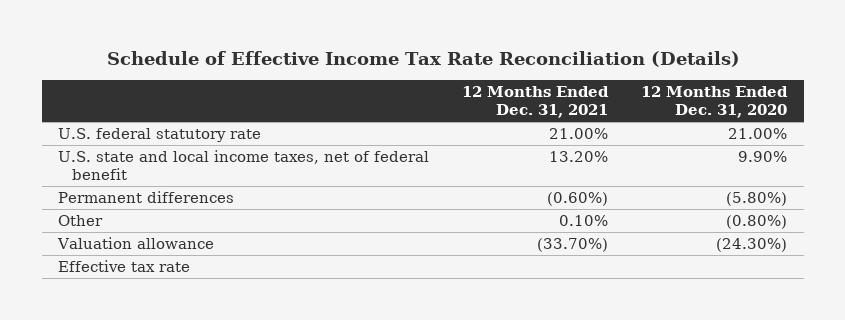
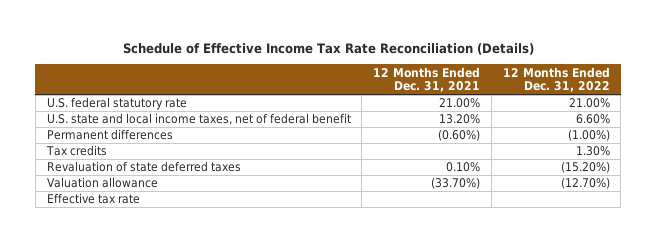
- | 12 Months Ended Dec. 31, 2021 | 12 Months Ended Dec. 31, 2020
+ | 12 Months Ended Dec. 31, 2021 | 12 Months Ended Dec. 31, 2022
- Other | 0.10% | (0.80%)
+ Tax credits | | 1.30%
+ Revaluation of state deferred taxes | 0.10% | (15.20%)

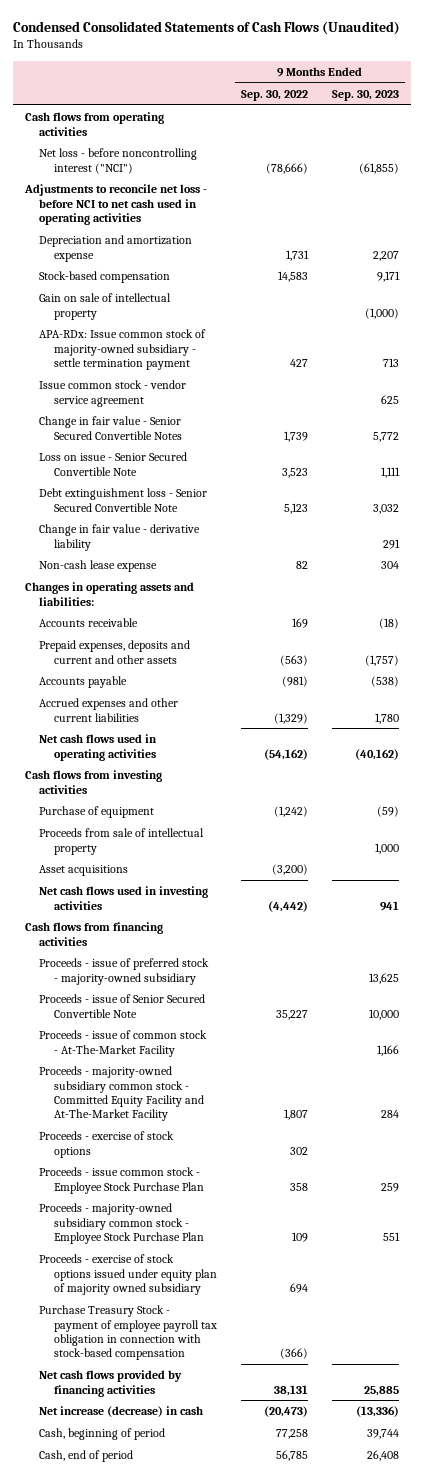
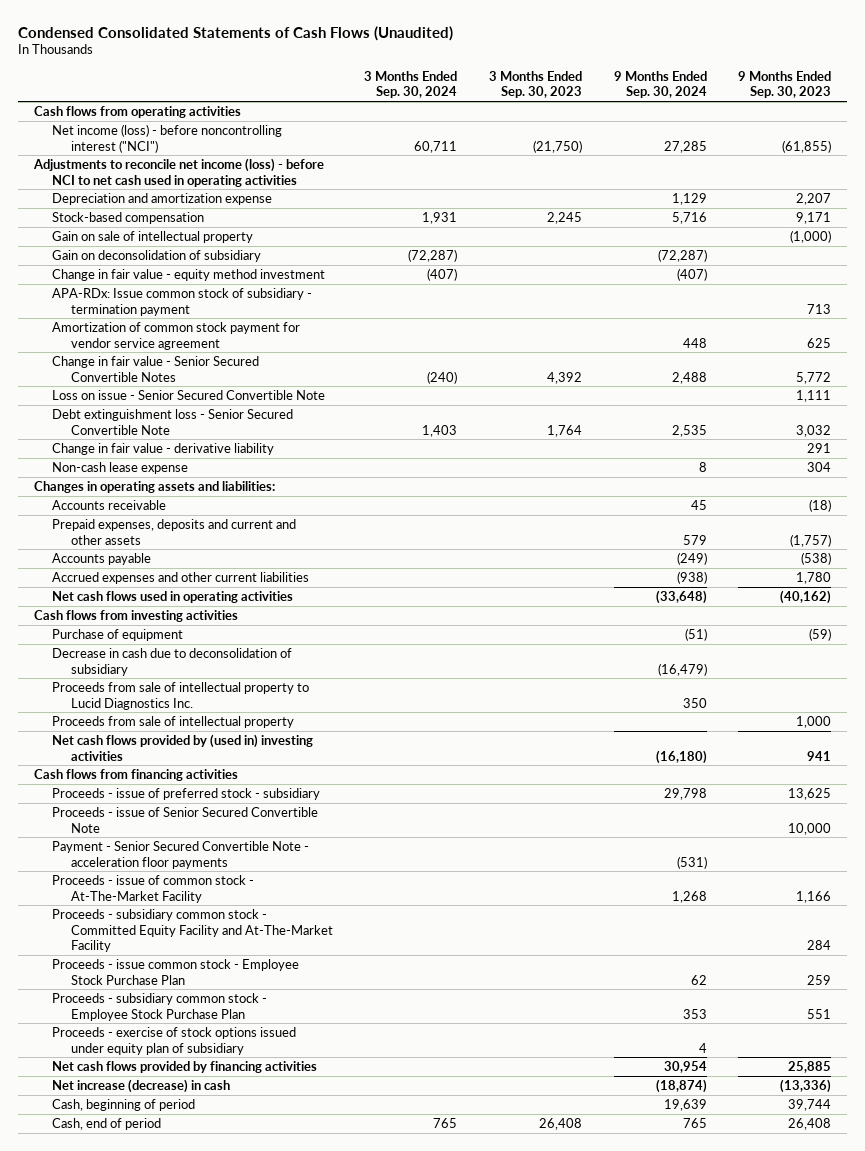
- | 9 Months Ended Sep. 30, 2022 | 9 Months Ended Sep. 30, 2023
+ | 3 Months Ended Sep. 30, 2024 | 3 Months Ended Sep. 30, 2023 | 9 Months Ended Sep. 30, 2024 | 9 Months Ended Sep. 30, 2023
- Net loss - before noncontrolling interest ("NCI") | (78,666) | (61,855)
- Adjustments to reconcile net loss - before NCI to net cash used in operating activities
+ Net income (loss) - before noncontrolling interest ("NCI") | 60,711 | (21,750) | 27,285 | (61,855)
+ Adjustments to reconcile net income (loss) - before NCI to net cash used in operating activities
- APA-RDx: Issue common stock of majority-owned subsidiary - settle termination payment | 427 | 713
- Issue common stock - vendor service agreement | | 625
+ Gain on deconsolidation of subsidiary | (72,287) | | (72,287) |
+ Change in fair value - equity method investment | (407) | | (407) |
+ APA-RDx: Issue common stock of subsidiary - termination payment | | | | 713
+ Amortization of common stock payment for vendor service agreement | | | 448 | 625
+ Decrease in cash due to deconsolidation of subsidiary | | | (16,479) |
+ Proceeds from sale of intellectual property to Lucid Diagnostics Inc. | | | 350 |
- Asset acquisitions | (3,200) |
- Net cash flows used in investing activities | (4,442) | 941
+ Net cash flows provided by (used in) investing activities | | | (16,180) | 941
- Proceeds - issue of preferred stock - majority-owned subsidiary | | 13,625
+ Proceeds - issue of preferred stock - subsidiary | | | 29,798 | 13,625
+ Payment - Senior Secured Convertible Note - acceleration floor payments | | | (531) |
- Proceeds - majority-owned subsidiary common stock - Committed Equity Facility and At-The-Market Facility | 1,807 | 284
- Proceeds - exercise of stock options | 302 |
+ Proceeds - subsidiary common stock - Committed Equity Facility and At-The-Market Facility | | | | 284
- Proceeds - majority-owned subsidiary common stock - Employee Stock Purchase Plan | 109 | 551
- Proceeds - exercise of stock options issued under equity plan of majority owned subsidiary | 694 |
- Purchase Treasury Stock - payment of employee payroll tax obligation in connection with stock-based compensation | (366) |
+ Proceeds - subsidiary common stock - Employee Stock Purchase Plan | | | 353 | 551
+ Proceeds - exercise of stock options issued under equity plan of subsidiary | | | 4 |

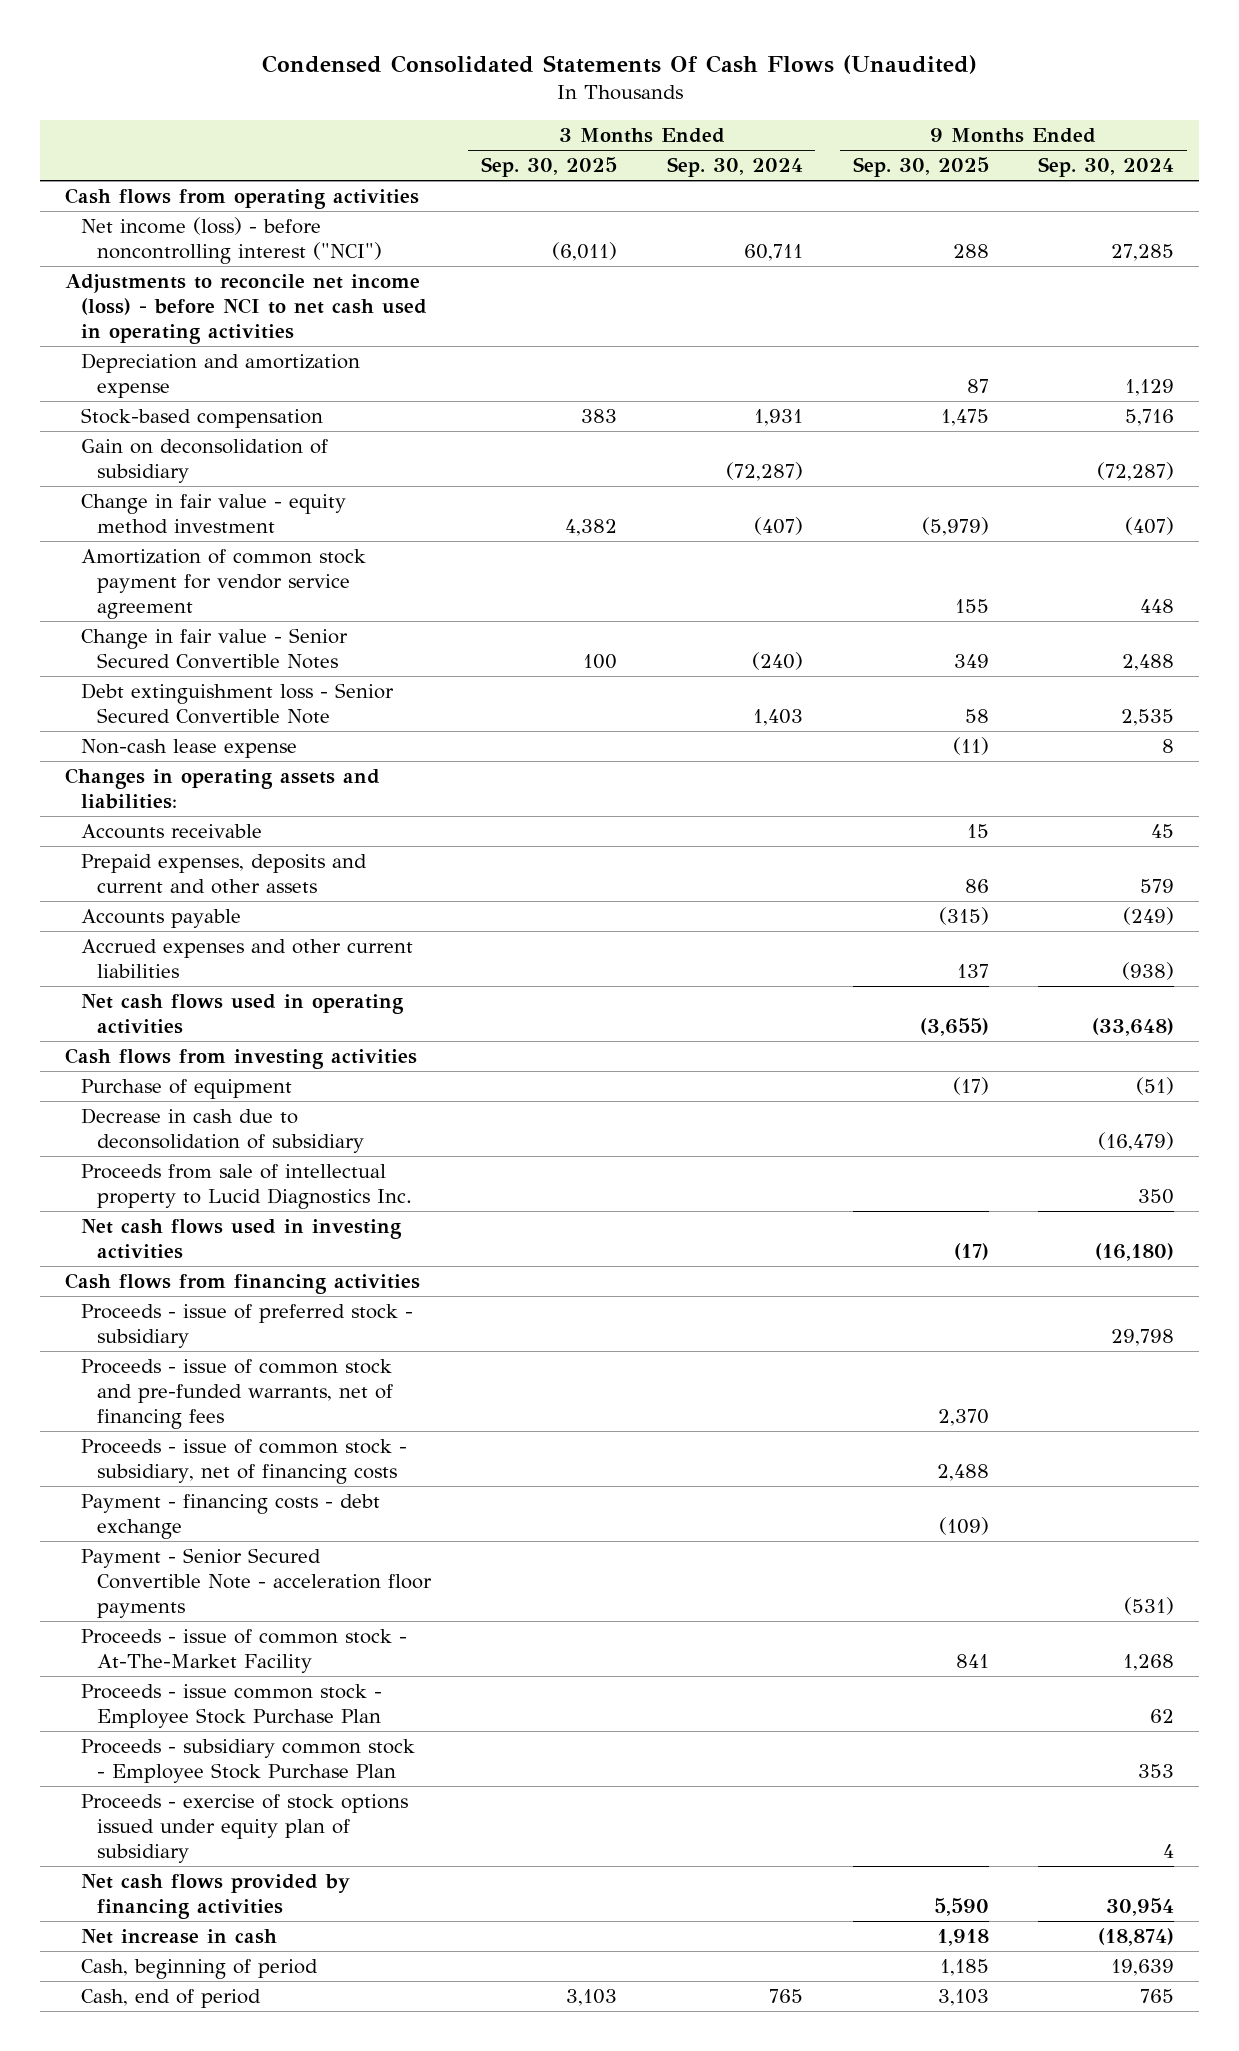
- Condensed Consolidated Statements of Cash Flows (Unaudited)
+ Condensed Consolidated Statements Of Cash Flows (Unaudited)
- | 3 Months Ended Sep. 30, 2024 | 3 Months Ended Sep. 30, 2023 | 9 Months Ended Sep. 30, 2024 | 9 Months Ended Sep. 30, 2023
+ | 3 Months Ended Sep. 30, 2025 | 3 Months Ended Sep. 30, 2024 | 9 Months Ended Sep. 30, 2025 | 9 Months Ended Sep. 30, 2024
- Gain on sale of intellectual property | | | | (1,000)
- APA-RDx: Issue common stock of subsidiary - termination payment | | | | 713
- Loss on issue - Senior Secured Convertible Note | | | | 1,111
- Change in fair value - derivative liability | | | | 291
- Proceeds from sale of intellectual property | | | | 1,000
- Net cash flows provided by (used in) investing activities | | | (16,180) | 941
+ Net cash flows used in investing activities | | | (17) | (16,180)
- Proceeds - issue of Senior Secured Convertible Note | | | | 10,000
+ Proceeds - issue of common stock and pre-funded warrants, net of financing fees | | | 2,370 |
+ Proceeds - issue of common stock - subsidiary, net of financing costs | | | 2,488 |
+ Payment - financing costs - debt exchange | | | (109) |
- Proceeds - subsidiary common stock - Committed Equity Facility and At-The-Market Facility | | | | 284
- Net increase (decrease) in cash | | | (18,874) | (13,336)
+ Net increase in cash | | | 1,918 | (18,874)

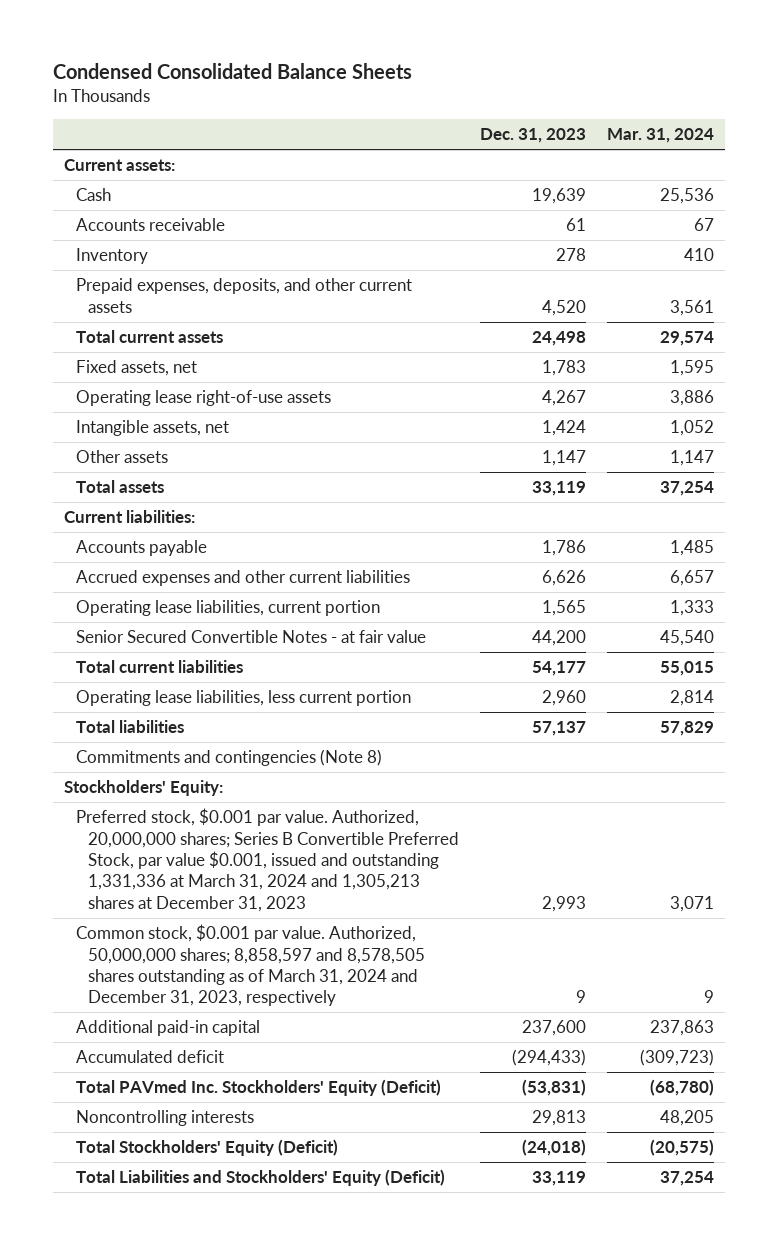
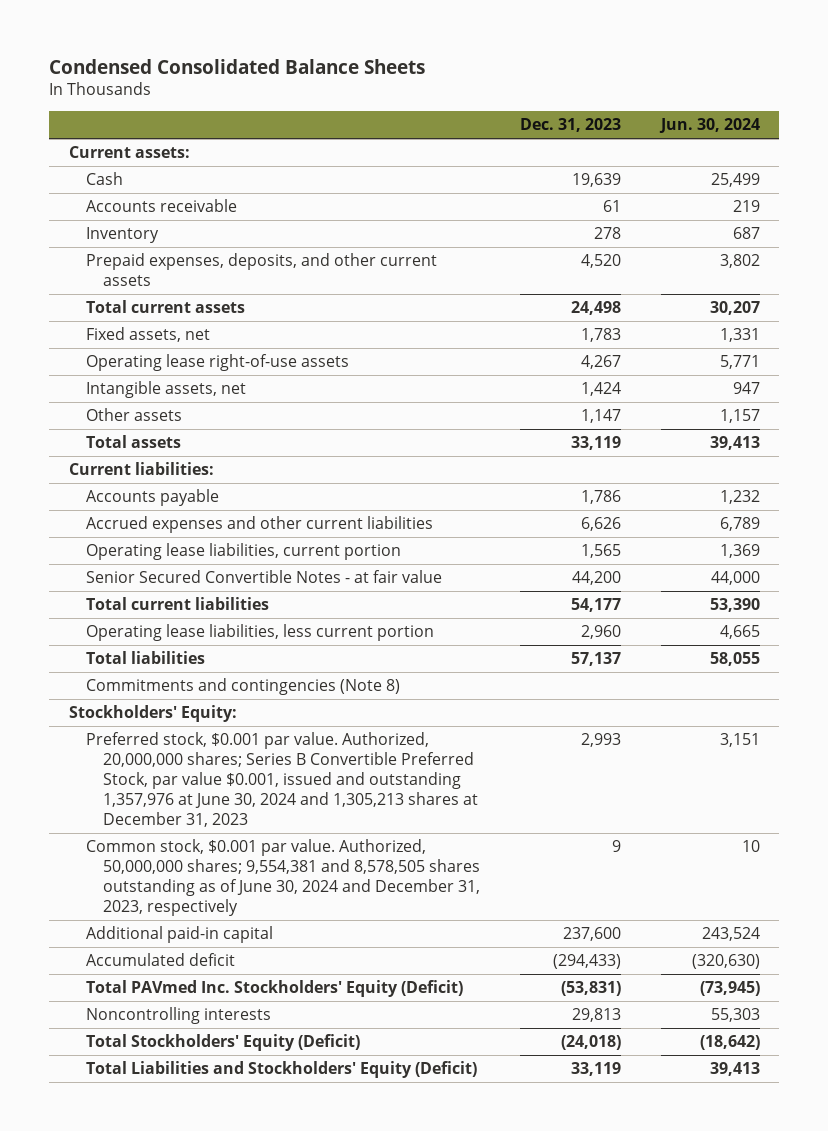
- | Dec. 31, 2023 | Mar. 31, 2024
+ | Dec. 31, 2023 | Jun. 30, 2024
- Preferred stock, $0.001 par value. Authorized, 20,000,000 shares; Series B Convertible Preferred Stock, par value $0.001, issued and outstanding 1,331,336 at March 31, 2024 and 1,305,213 shares at December 31, 2023 | 2,993 | 3,071
- Common stock, $0.001 par value. Authorized, 50,000,000 shares; 8,858,597 and 8,578,505 shares outstanding as of March 31, 2024 and December 31, 2023, respectively | 9 | 9
+ Preferred stock, $0.001 par value. Authorized, 20,000,000 shares; Series B Convertible Preferred Stock, par value $0.001, issued and outstanding 1,357,976 at June 30, 2024 and 1,305,213 shares at December 31, 2023 | 2,993 | 3,151
+ Common stock, $0.001 par value. Authorized, 50,000,000 shares; 9,554,381 and 8,578,505 shares outstanding as of June 30, 2024 and December 31, 2023, respectively | 9 | 10

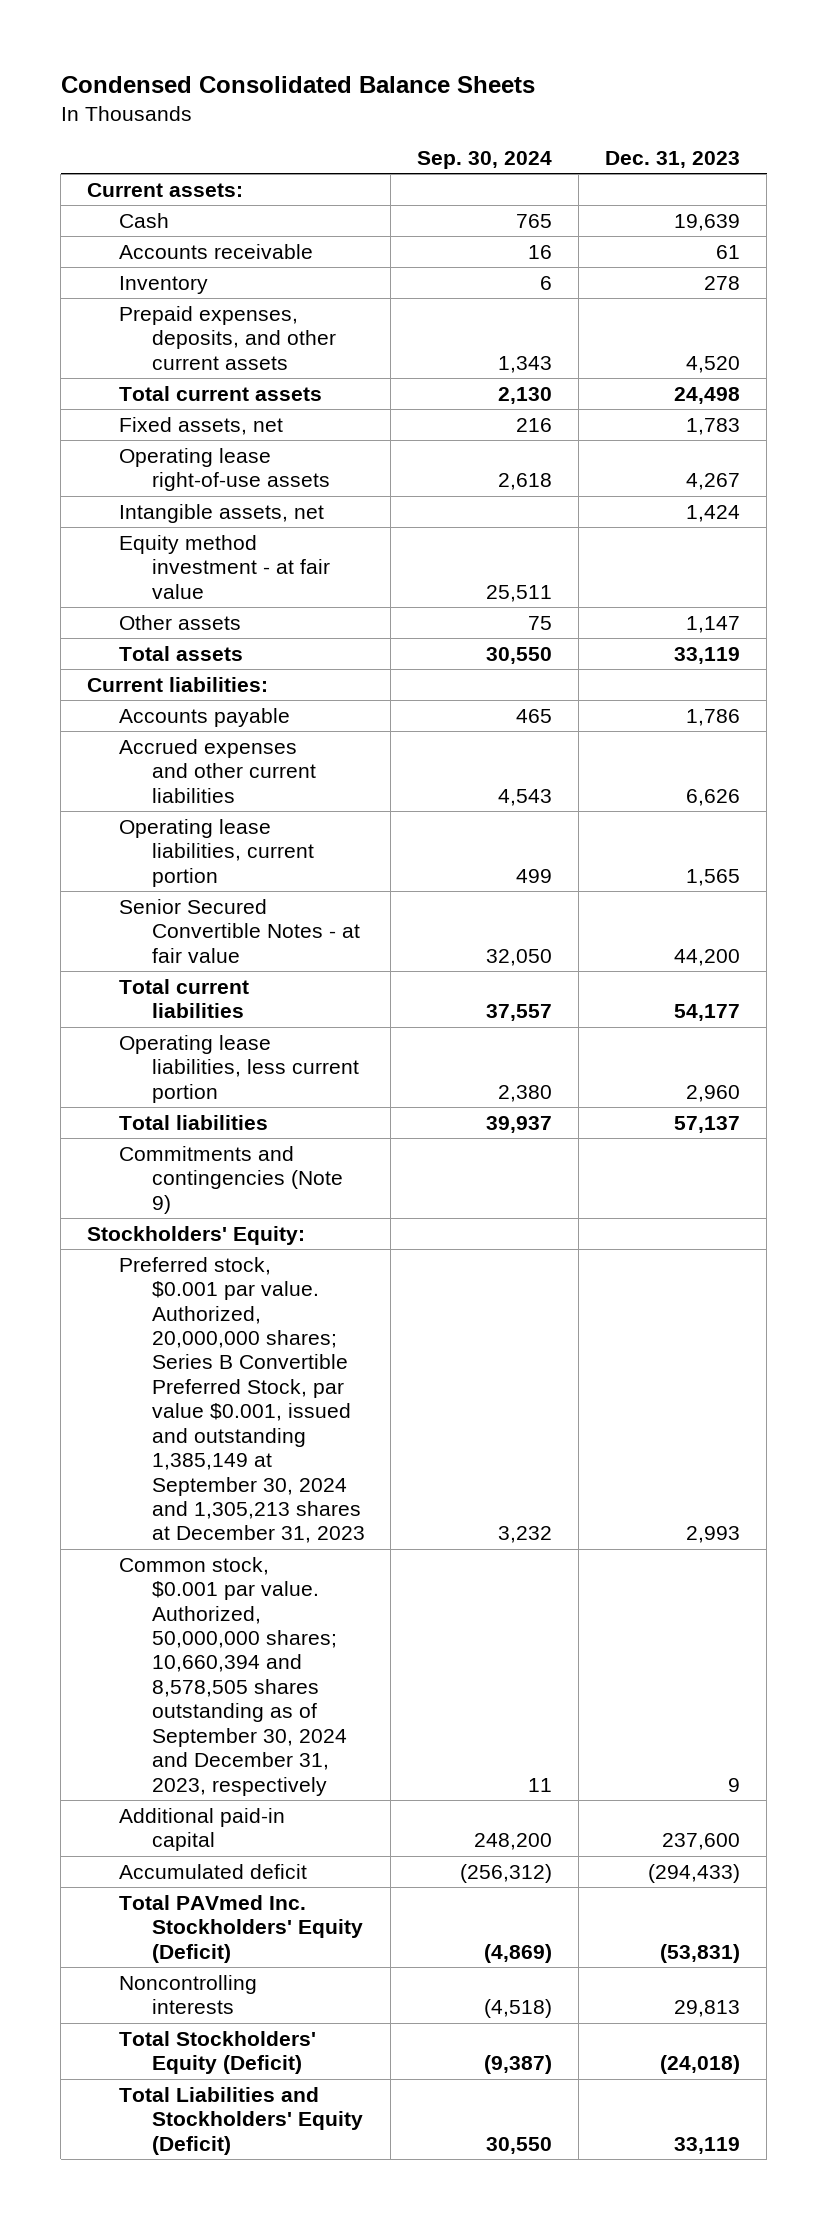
- | Dec. 31, 2023 | Jun. 30, 2024
+ | Sep. 30, 2024 | Dec. 31, 2023
+ Equity method investment - at fair value | 25,511 |
- Commitments and contingencies (Note 8)
+ Commitments and contingencies (Note 9)
- Preferred stock, $0.001 par value. Authorized, 20,000,000 shares; Series B Convertible Preferred Stock, par value $0.001, issued and outstanding 1,357,976 at June 30, 2024 and 1,305,213 shares at December 31, 2023 | 2,993 | 3,151
- Common stock, $0.001 par value. Authorized, 50,000,000 shares; 9,554,381 and 8,578,505 shares outstanding as of June 30, 2024 and December 31, 2023, respectively | 9 | 10
+ Preferred stock, $0.001 par value. Authorized, 20,000,000 shares; Series B Convertible Preferred Stock, par value $0.001, issued and outstanding 1,385,149 at September 30, 2024 and 1,305,213 shares at December 31, 2023 | 3,232 | 2,993
+ Common stock, $0.001 par value. Authorized, 50,000,000 shares; 10,660,394 and 8,578,505 shares outstanding as of September 30, 2024 and December 31, 2023, respectively | 11 | 9

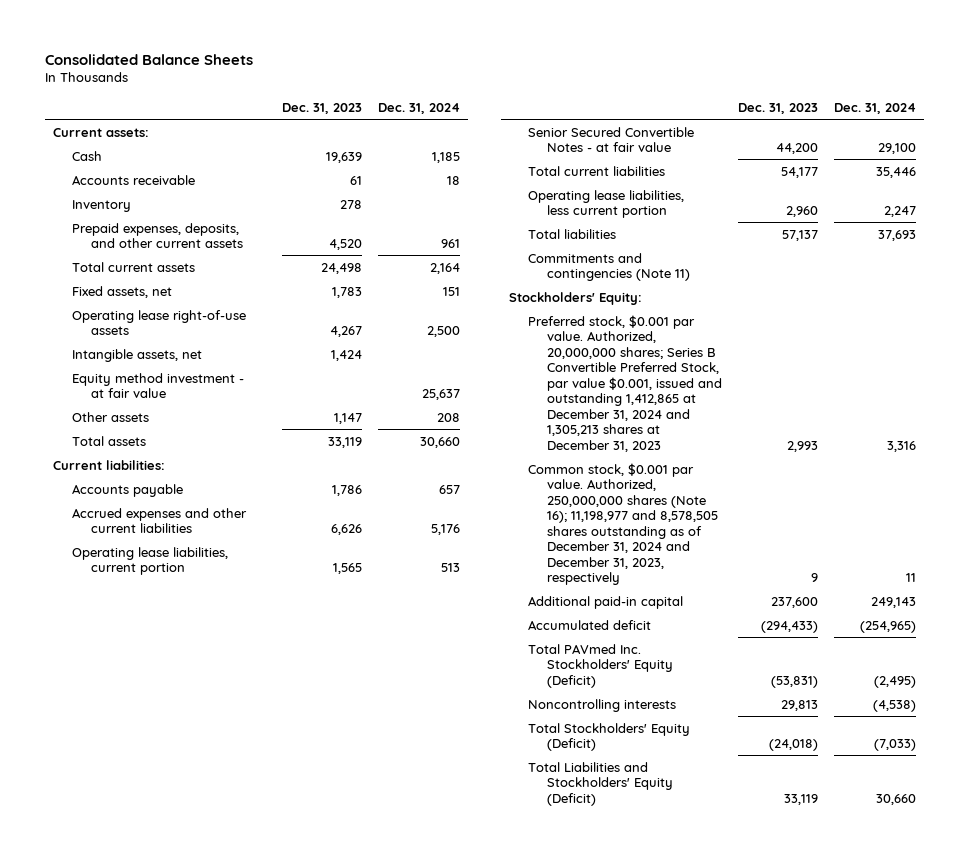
- Condensed Consolidated Balance Sheets
+ Consolidated Balance Sheets
- | Sep. 30, 2024 | Dec. 31, 2023
+ | Dec. 31, 2023 | Dec. 31, 2024
- Commitments and contingencies (Note 9)
+ Commitments and contingencies (Note 11)
- Preferred stock, $0.001 par value. Authorized, 20,000,000 shares; Series B Convertible Preferred Stock, par value $0.001, issued and outstanding 1,385,149 at September 30, 2024 and 1,305,213 shares at December 31, 2023 | 3,232 | 2,993
- Common stock, $0.001 par value. Authorized, 50,000,000 shares; 10,660,394 and 8,578,505 shares outstanding as of September 30, 2024 and December 31, 2023, respectively | 11 | 9
+ Preferred stock, $0.001 par value. Authorized, 20,000,000 shares; Series B Convertible Preferred Stock, par value $0.001, issued and outstanding 1,412,865 at December 31, 2024 and 1,305,213 shares at December 31, 2023 | 2,993 | 3,316
+ Common stock, $0.001 par value. Authorized, 250,000,000 shares (Note 16); 11,198,977 and 8,578,505 shares outstanding as of December 31, 2024 and December 31, 2023, respectively | 9 | 11

